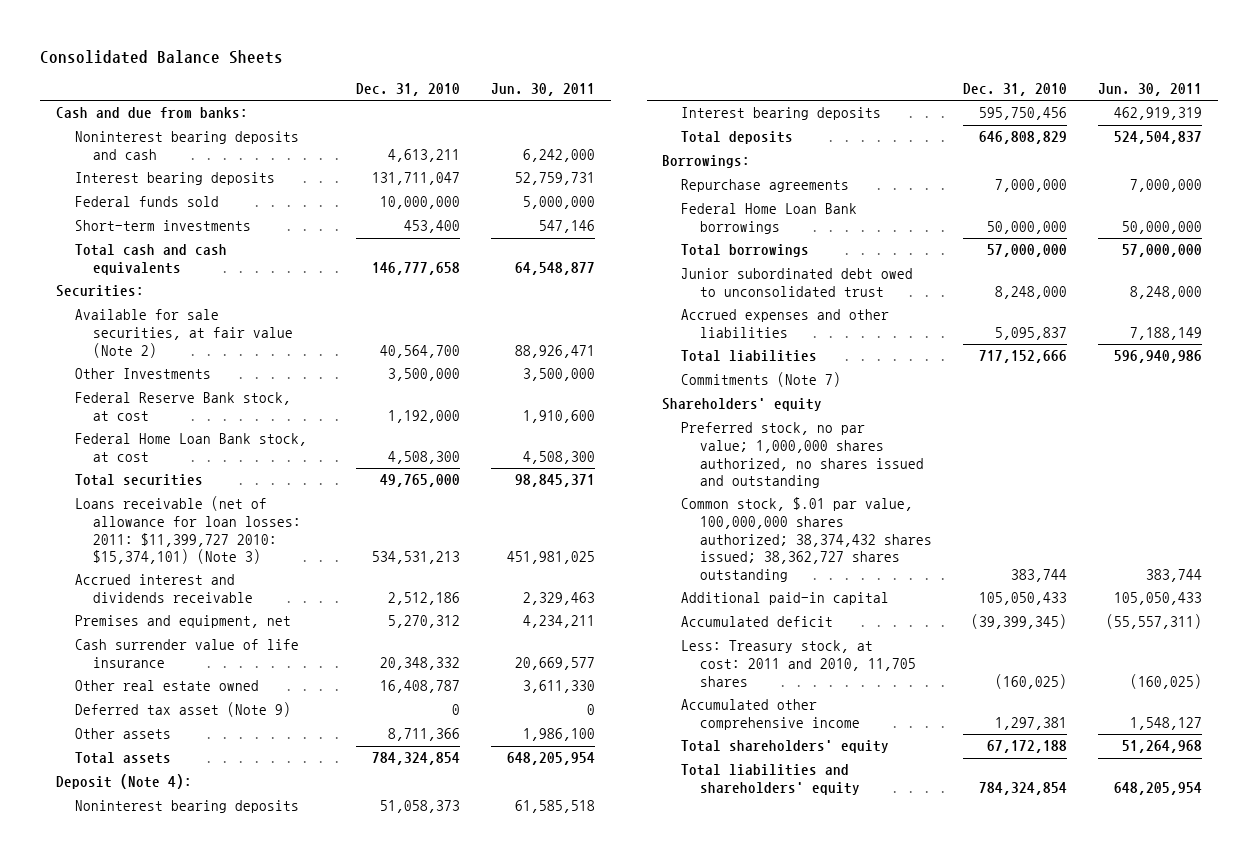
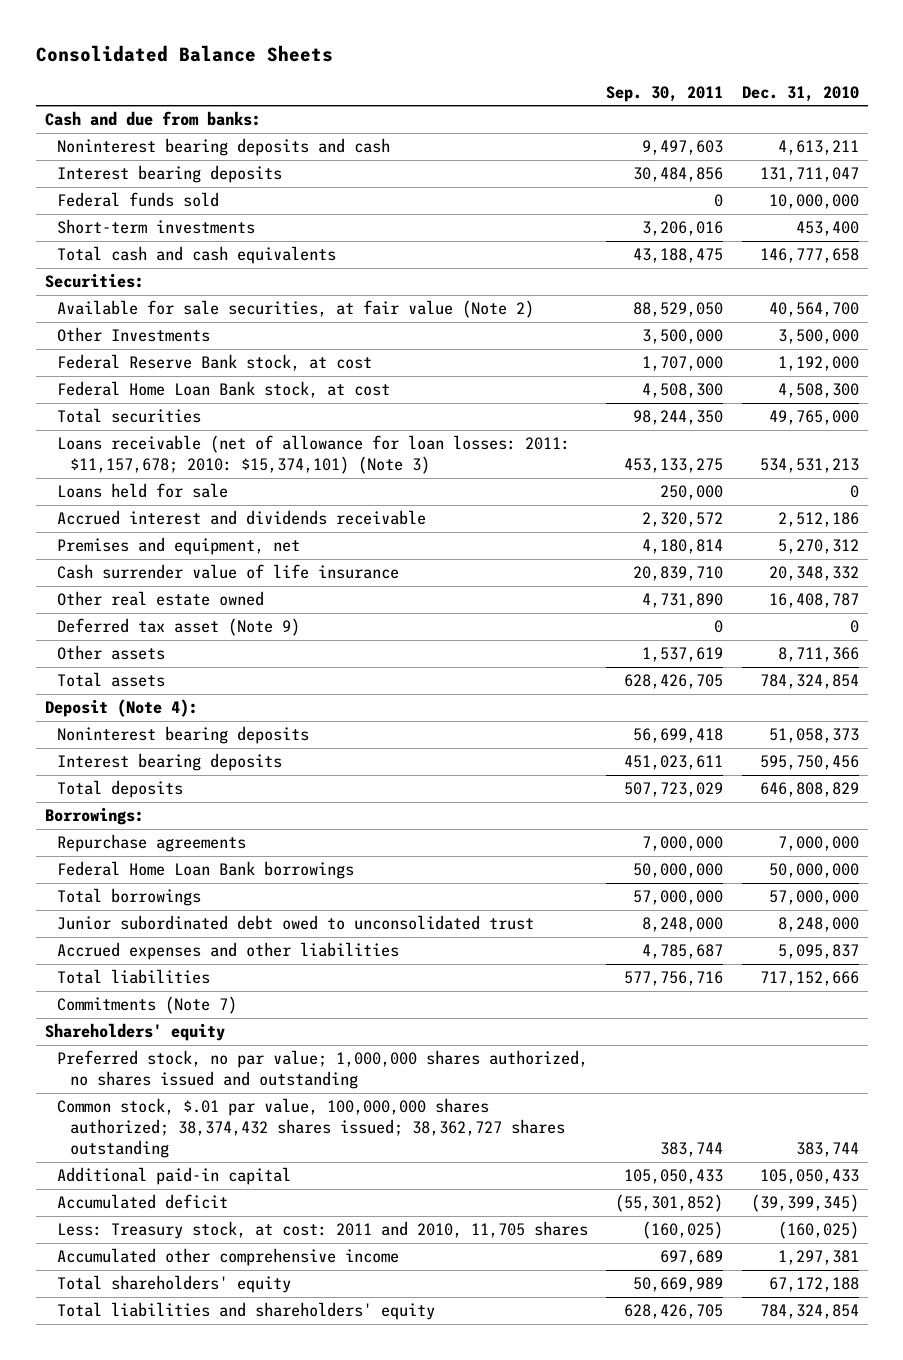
- | Dec. 31, 2010 | Jun. 30, 2011
+ | Sep. 30, 2011 | Dec. 31, 2010
- Loans receivable (net of allowance for loan losses: 2011: $11,399,727 2010: $15,374,101) (Note 3) | 534,531,213 | 451,981,025
+ Loans receivable (net of allowance for loan losses: 2011: $11,157,678; 2010: $15,374,101) (Note 3) | 453,133,275 | 534,531,213
+ Loans held for sale | 250,000 | 0

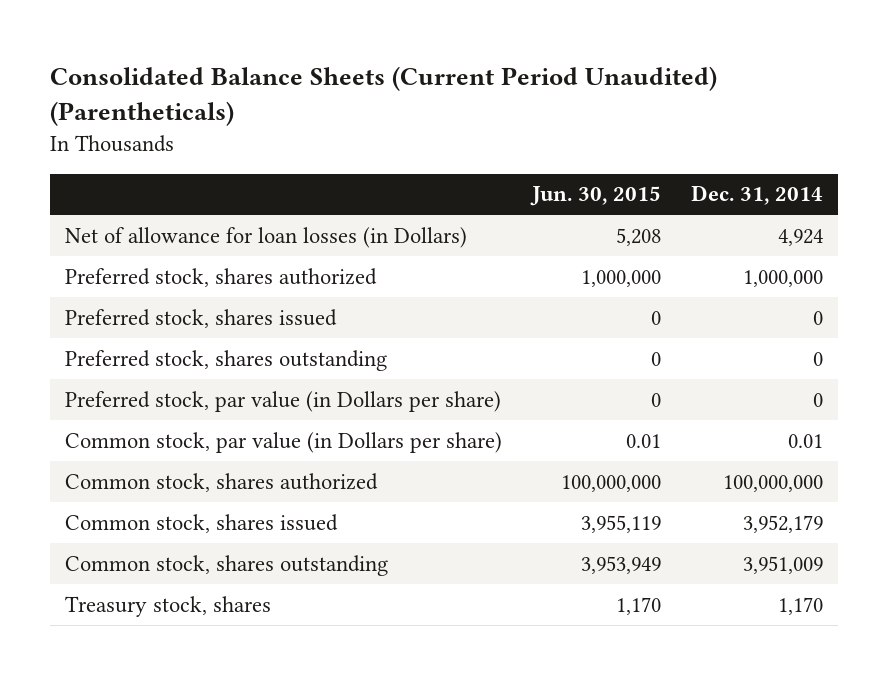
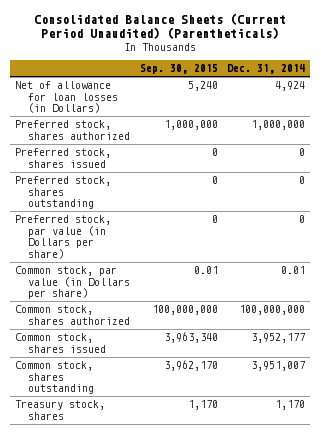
- | Jun. 30, 2015 | Dec. 31, 2014
+ | Sep. 30, 2015 | Dec. 31, 2014
- Common stock, shares issued | 3,955,119 | 3,952,179
- Common stock, shares outstanding | 3,953,949 | 3,951,009
+ Common stock, shares issued | 3,963,340 | 3,952,177
+ Common stock, shares outstanding | 3,962,170 | 3,951,007

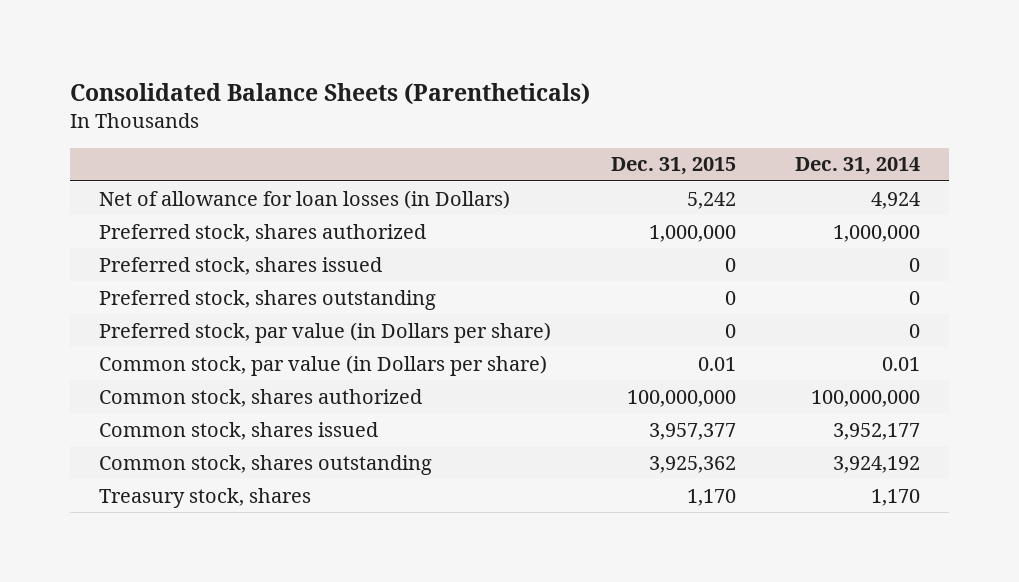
- Consolidated Balance Sheets (Current Period Unaudited) (Parentheticals)
+ Consolidated Balance Sheets (Parentheticals)
- | Sep. 30, 2015 | Dec. 31, 2014
+ | Dec. 31, 2015 | Dec. 31, 2014
- Common stock, shares outstanding | 3,962,170 | 3,951,007
+ Common stock, shares outstanding | 3,925,362 | 3,924,192

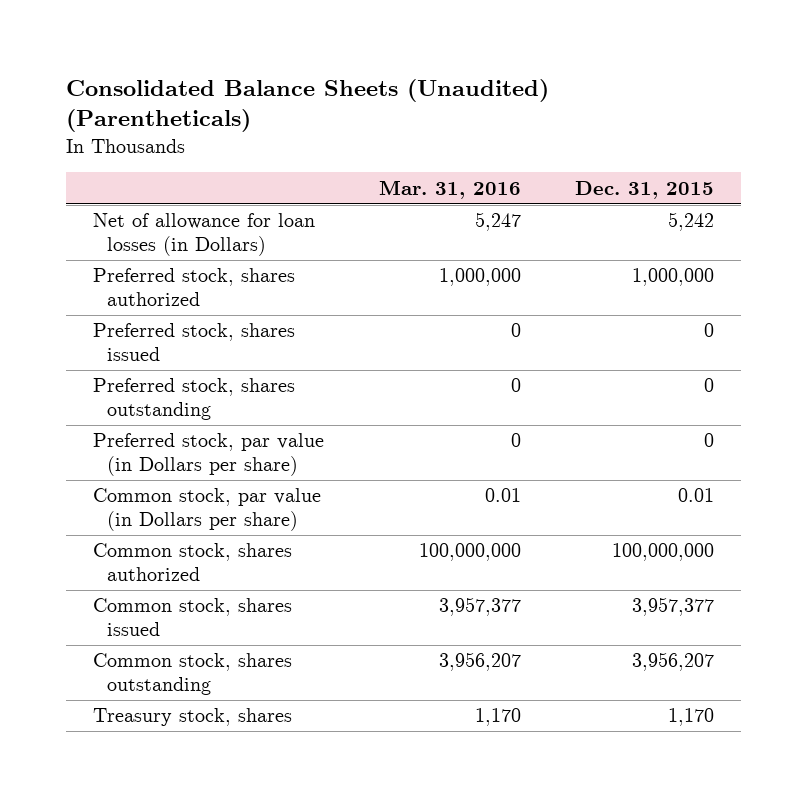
- Consolidated Balance Sheets (Parentheticals)
+ Consolidated Balance Sheets (Unaudited) (Parentheticals)
- | Dec. 31, 2015 | Dec. 31, 2014
+ | Mar. 31, 2016 | Dec. 31, 2015
- Common stock, shares outstanding | 3,925,362 | 3,924,192
+ Common stock, shares outstanding | 3,956,207 | 3,956,207

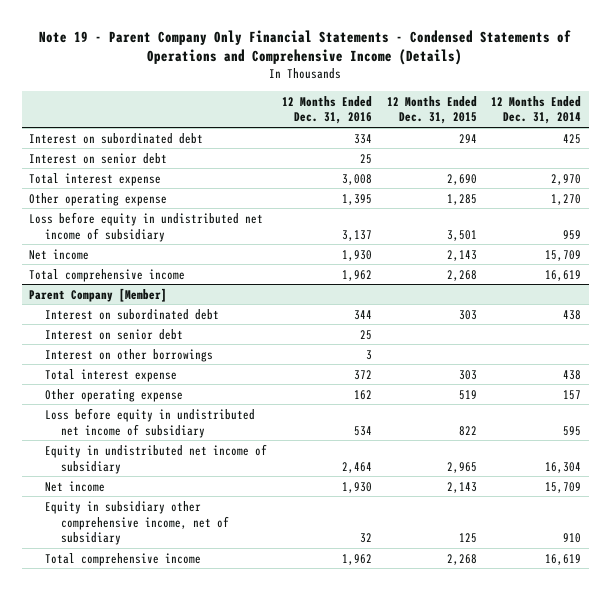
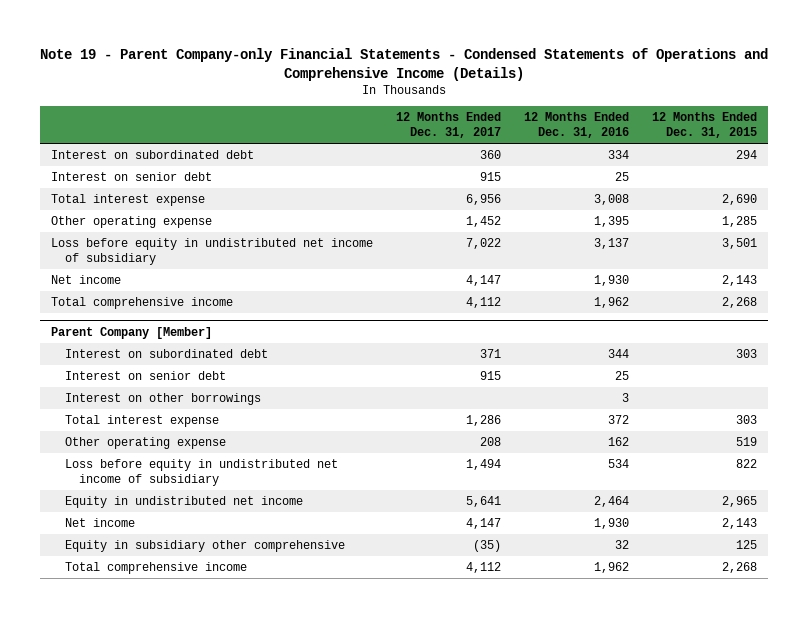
- Note 19 - Parent Company Only Financial Statements - Condensed Statements of Operations and Comprehensive Income (Details)
+ Note 19 - Parent Company-only Financial Statements - Condensed Statements of Operations and Comprehensive Income (Details)
- | 12 Months Ended Dec. 31, 2016 | 12 Months Ended Dec. 31, 2015 | 12 Months Ended Dec. 31, 2014
+ | 12 Months Ended Dec. 31, 2017 | 12 Months Ended Dec. 31, 2016 | 12 Months Ended Dec. 31, 2015
@ Parent Company [Member]
- Equity in undistributed net income of subsidiary | 2,464 | 2,965 | 16,304
+ Equity in undistributed net income | 5,641 | 2,464 | 2,965
- Equity in subsidiary other comprehensive income, net of subsidiary | 32 | 125 | 910
+ Equity in subsidiary other comprehensive | (35) | 32 | 125

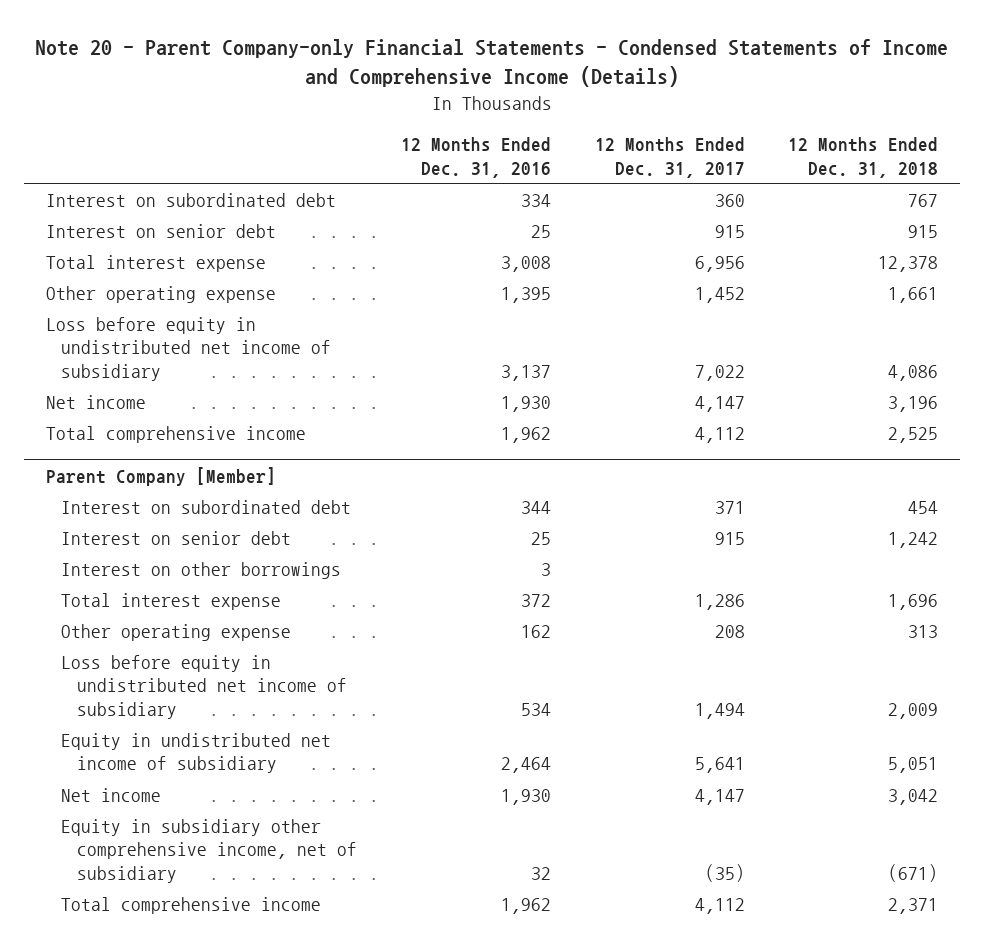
- Note 19 - Parent Company-only Financial Statements - Condensed Statements of Operations and Comprehensive Income (Details)
+ Note 20 - Parent Company-only Financial Statements - Condensed Statements of Income and Comprehensive Income (Details)
- | 12 Months Ended Dec. 31, 2017 | 12 Months Ended Dec. 31, 2016 | 12 Months Ended Dec. 31, 2015
+ | 12 Months Ended Dec. 31, 2016 | 12 Months Ended Dec. 31, 2017 | 12 Months Ended Dec. 31, 2018
@ Parent Company [Member]
- Equity in undistributed net income | 5,641 | 2,464 | 2,965
+ Equity in undistributed net income of subsidiary | 2,464 | 5,641 | 5,051
- Equity in subsidiary other comprehensive | (35) | 32 | 125
+ Equity in subsidiary other comprehensive income, net of subsidiary | 32 | (35) | (671)

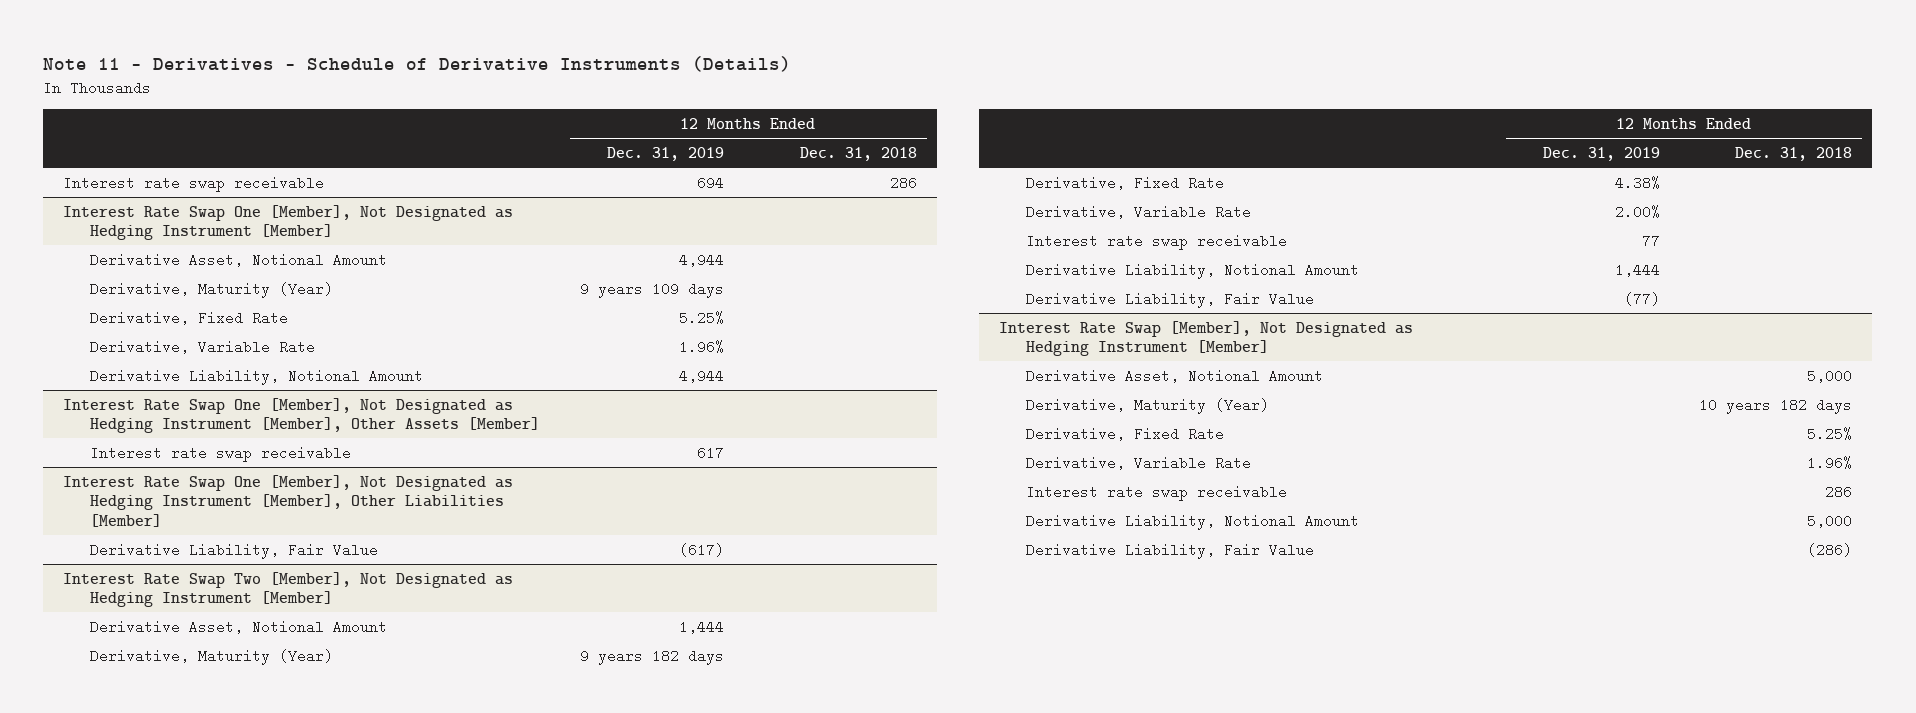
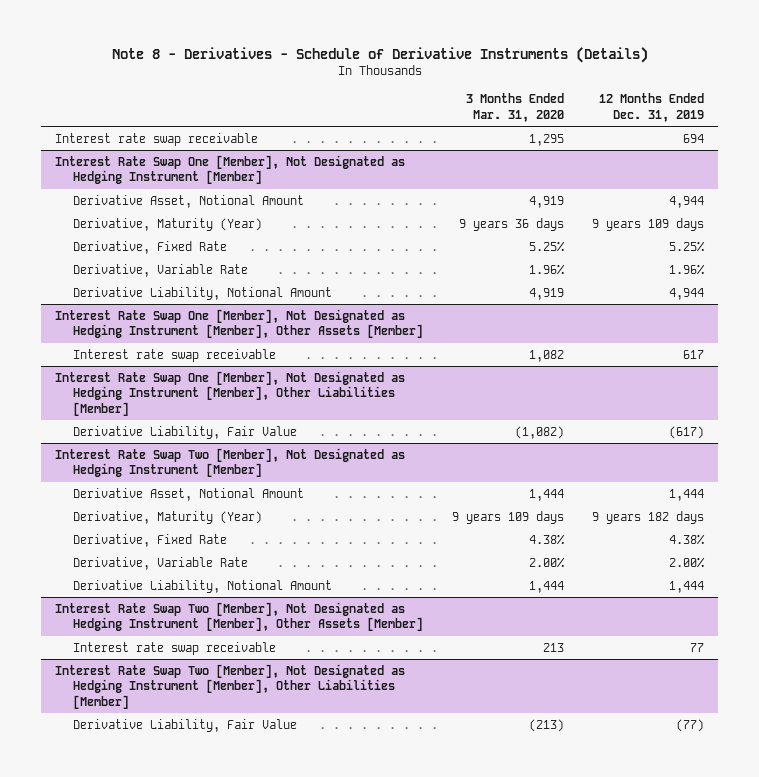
- Note 11 - Derivatives - Schedule of Derivative Instruments (Details)
+ Note 8 - Derivatives - Schedule of Derivative Instruments (Details)
- | 12 Months Ended Dec. 31, 2019 | 12 Months Ended Dec. 31, 2018
+ | 3 Months Ended Mar. 31, 2020 | 12 Months Ended Dec. 31, 2019
@ Interest Rate Swap Two [Member], Not Designated as Hedging Instrument [Member]
- Interest rate swap receivable | 77 |
+ Interest Rate Swap Two [Member], Not Designated as Hedging Instrument [Member], Other Assets [Member]
+ Interest rate swap receivable | 213 | 77
+ Interest Rate Swap Two [Member], Not Designated as Hedging Instrument [Member], Other Liabilities [Member]
- Interest Rate Swap [Member], Not Designated as Hedging Instrument [Member]
- Derivative Asset, Notional Amount | | 5,000
- Derivative, Maturity (Year) | | 10 years 182 days
- Derivative, Fixed Rate | | 5.25%
- Derivative, Variable Rate | | 1.96%
- Interest rate swap receivable | | 286
- Derivative Liability, Notional Amount | | 5,000
- Derivative Liability, Fair Value | | (286)

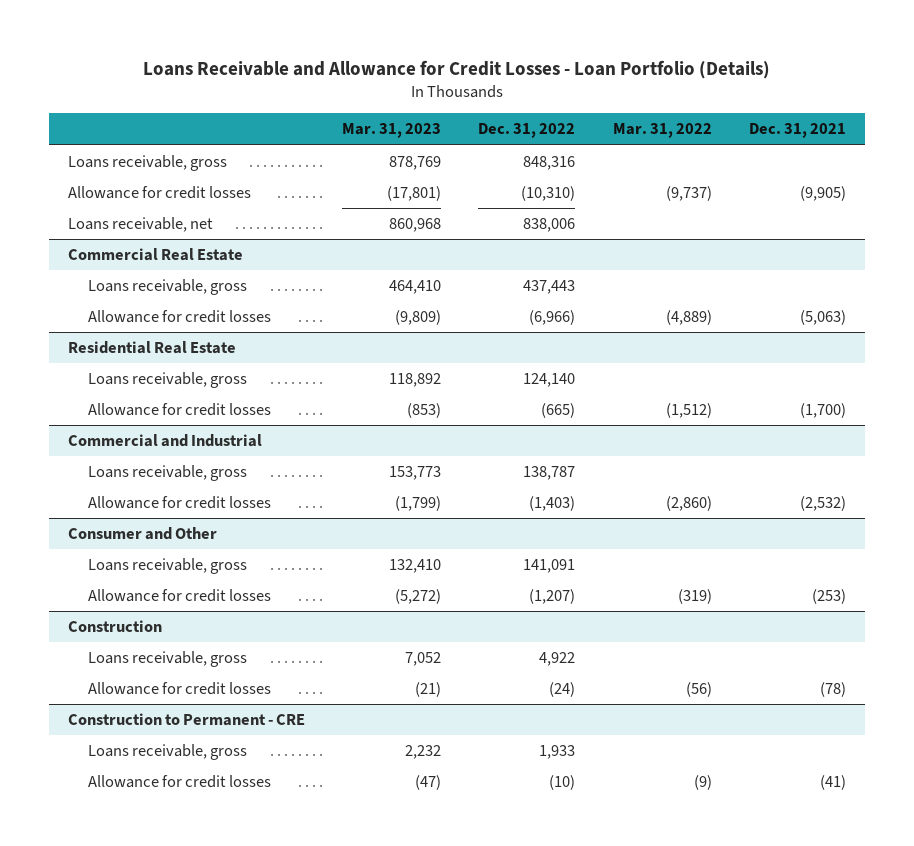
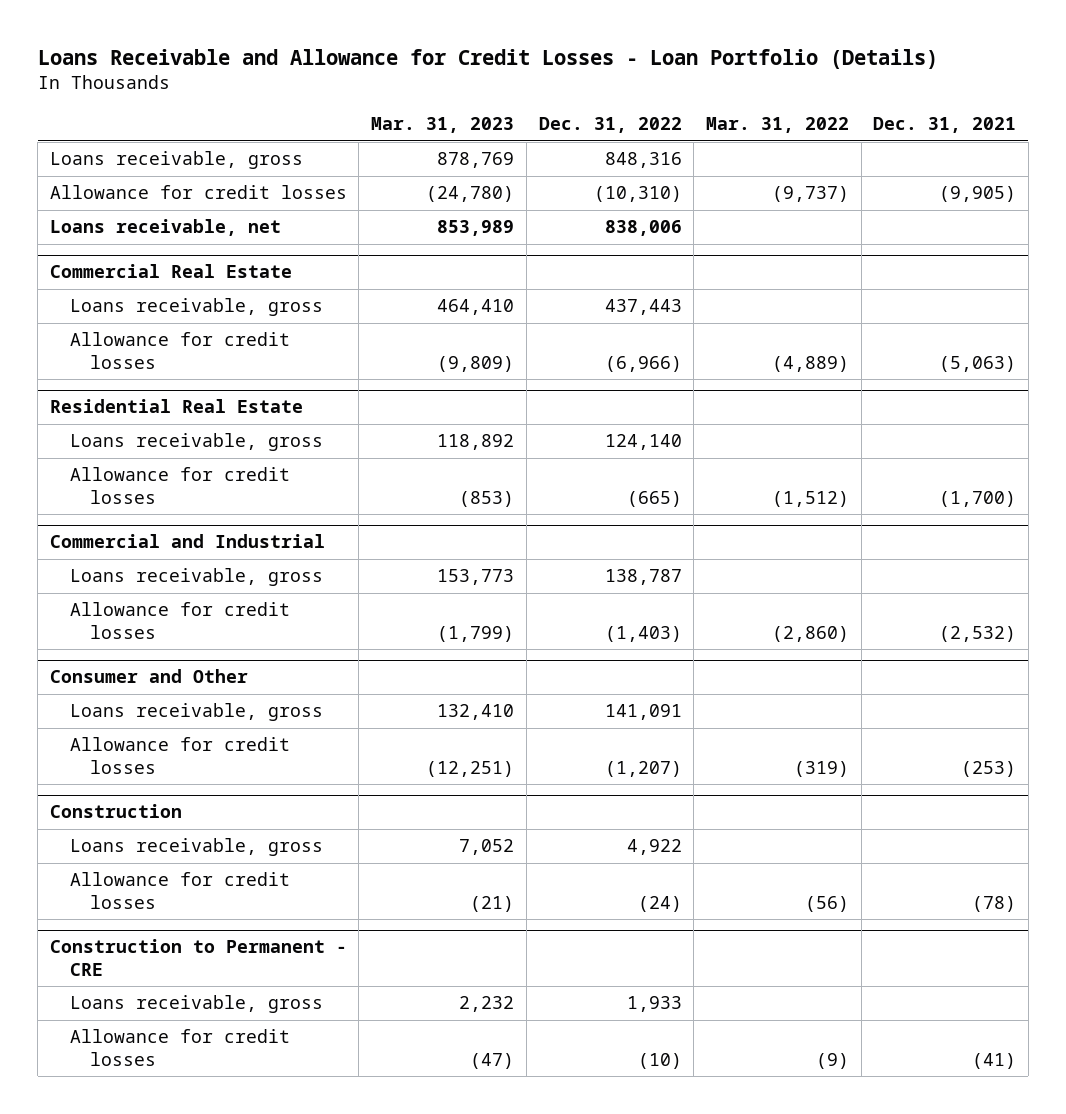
- Allowance for credit losses | (17,801) | (10,310) | (9,737) | (9,905)
- Loans receivable, net | 860,968 | 838,006 | |
+ Allowance for credit losses | (24,780) | (10,310) | (9,737) | (9,905)
+ Loans receivable, net | 853,989 | 838,006 | |
@ Consumer and Other
- Allowance for credit losses | (5,272) | (1,207) | (319) | (253)
+ Allowance for credit losses | (12,251) | (1,207) | (319) | (253)

